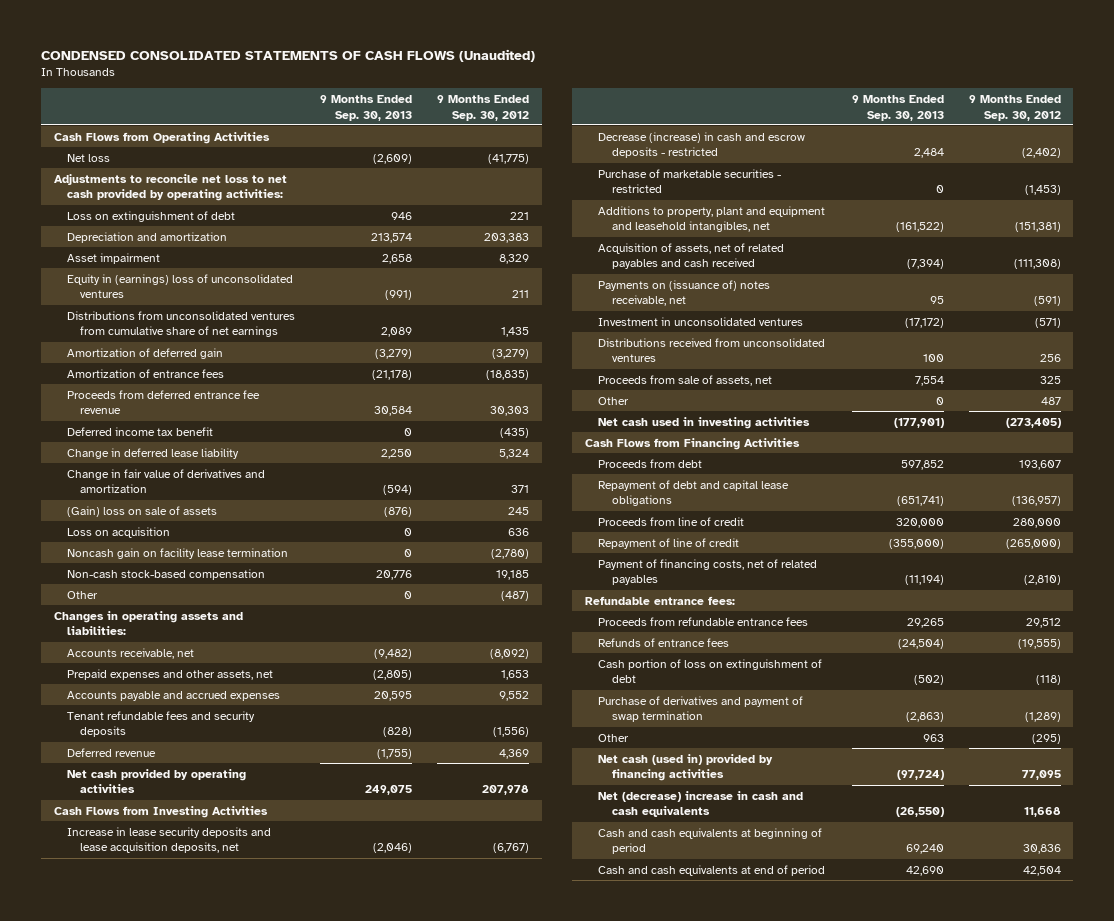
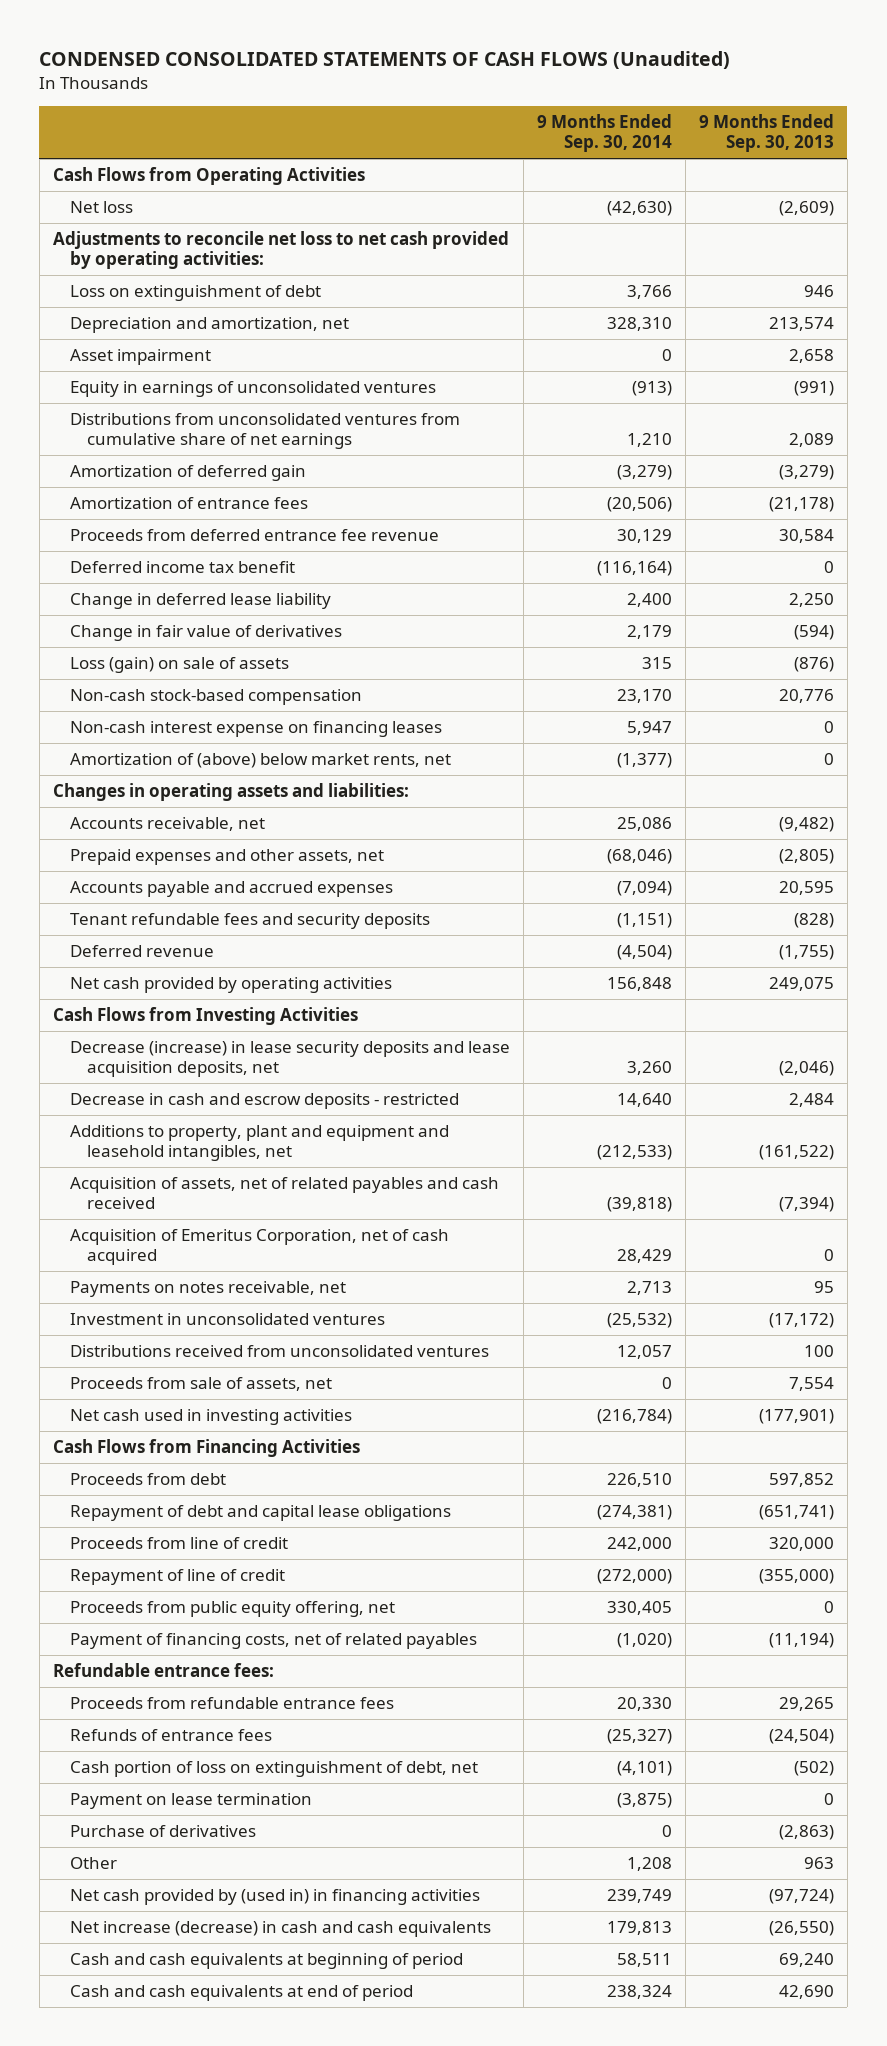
- | 9 Months Ended Sep. 30, 2013 | 9 Months Ended Sep. 30, 2012
+ | 9 Months Ended Sep. 30, 2014 | 9 Months Ended Sep. 30, 2013
- Depreciation and amortization | 213,574 | 203,383
+ Depreciation and amortization, net | 328,310 | 213,574
- Equity in (earnings) loss of unconsolidated ventures | (991) | 211
+ Equity in earnings of unconsolidated ventures | (913) | (991)
- Change in fair value of derivatives and amortization | (594) | 371
- (Gain) loss on sale of assets | (876) | 245
- Loss on acquisition | 0 | 636
- Noncash gain on facility lease termination | 0 | (2,780)
+ Change in fair value of derivatives | 2,179 | (594)
+ Loss (gain) on sale of assets | 315 | (876)
- Other | 0 | (487)
+ Non-cash interest expense on financing leases | 5,947 | 0
+ Amortization of (above) below market rents, net | (1,377) | 0
- Increase in lease security deposits and lease acquisition deposits, net | (2,046) | (6,767)
- Decrease (increase) in cash and escrow deposits - restricted | 2,484 | (2,402)
- Purchase of marketable securities - restricted | 0 | (1,453)
+ Decrease (increase) in lease security deposits and lease acquisition deposits, net | 3,260 | (2,046)
+ Decrease in cash and escrow deposits - restricted | 14,640 | 2,484
- Payments on (issuance of) notes receivable, net | 95 | (591)
+ Acquisition of Emeritus Corporation, net of cash acquired | 28,429 | 0
+ Payments on notes receivable, net | 2,713 | 95
- Other | 0 | 487
+ Proceeds from public equity offering, net | 330,405 | 0
- Cash portion of loss on extinguishment of debt | (502) | (118)
- Purchase of derivatives and payment of swap termination | (2,863) | (1,289)
+ Cash portion of loss on extinguishment of debt, net | (4,101) | (502)
+ Payment on lease termination | (3,875) | 0
+ Purchase of derivatives | 0 | (2,863)
- Net cash (used in) provided by financing activities | (97,724) | 77,095
- Net (decrease) increase in cash and cash equivalents | (26,550) | 11,668
+ Net cash provided by (used in) in financing activities | 239,749 | (97,724)
+ Net increase (decrease) in cash and cash equivalents | 179,813 | (26,550)

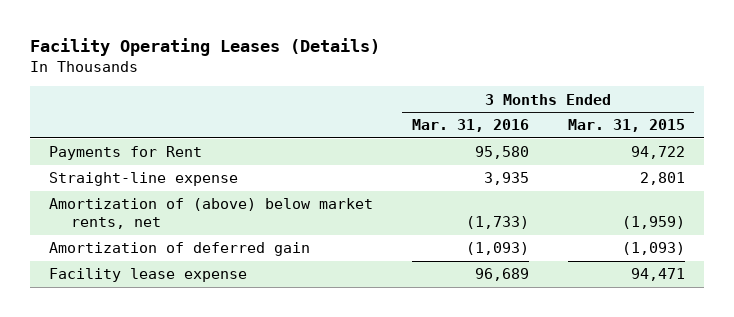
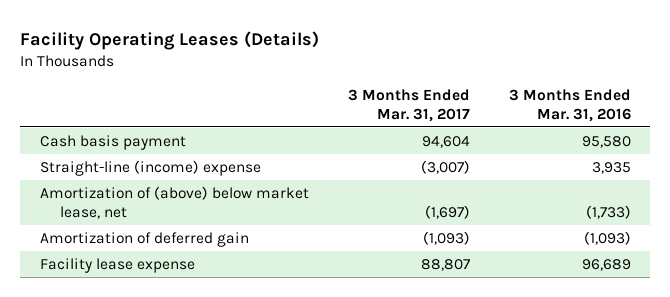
- | 3 Months Ended Mar. 31, 2016 | 3 Months Ended Mar. 31, 2015
+ | 3 Months Ended Mar. 31, 2017 | 3 Months Ended Mar. 31, 2016
- Payments for Rent | 95,580 | 94,722
- Straight-line expense | 3,935 | 2,801
- Amortization of (above) below market rents, net | (1,733) | (1,959)
+ Cash basis payment | 94,604 | 95,580
+ Straight-line (income) expense | (3,007) | 3,935
+ Amortization of (above) below market lease, net | (1,697) | (1,733)

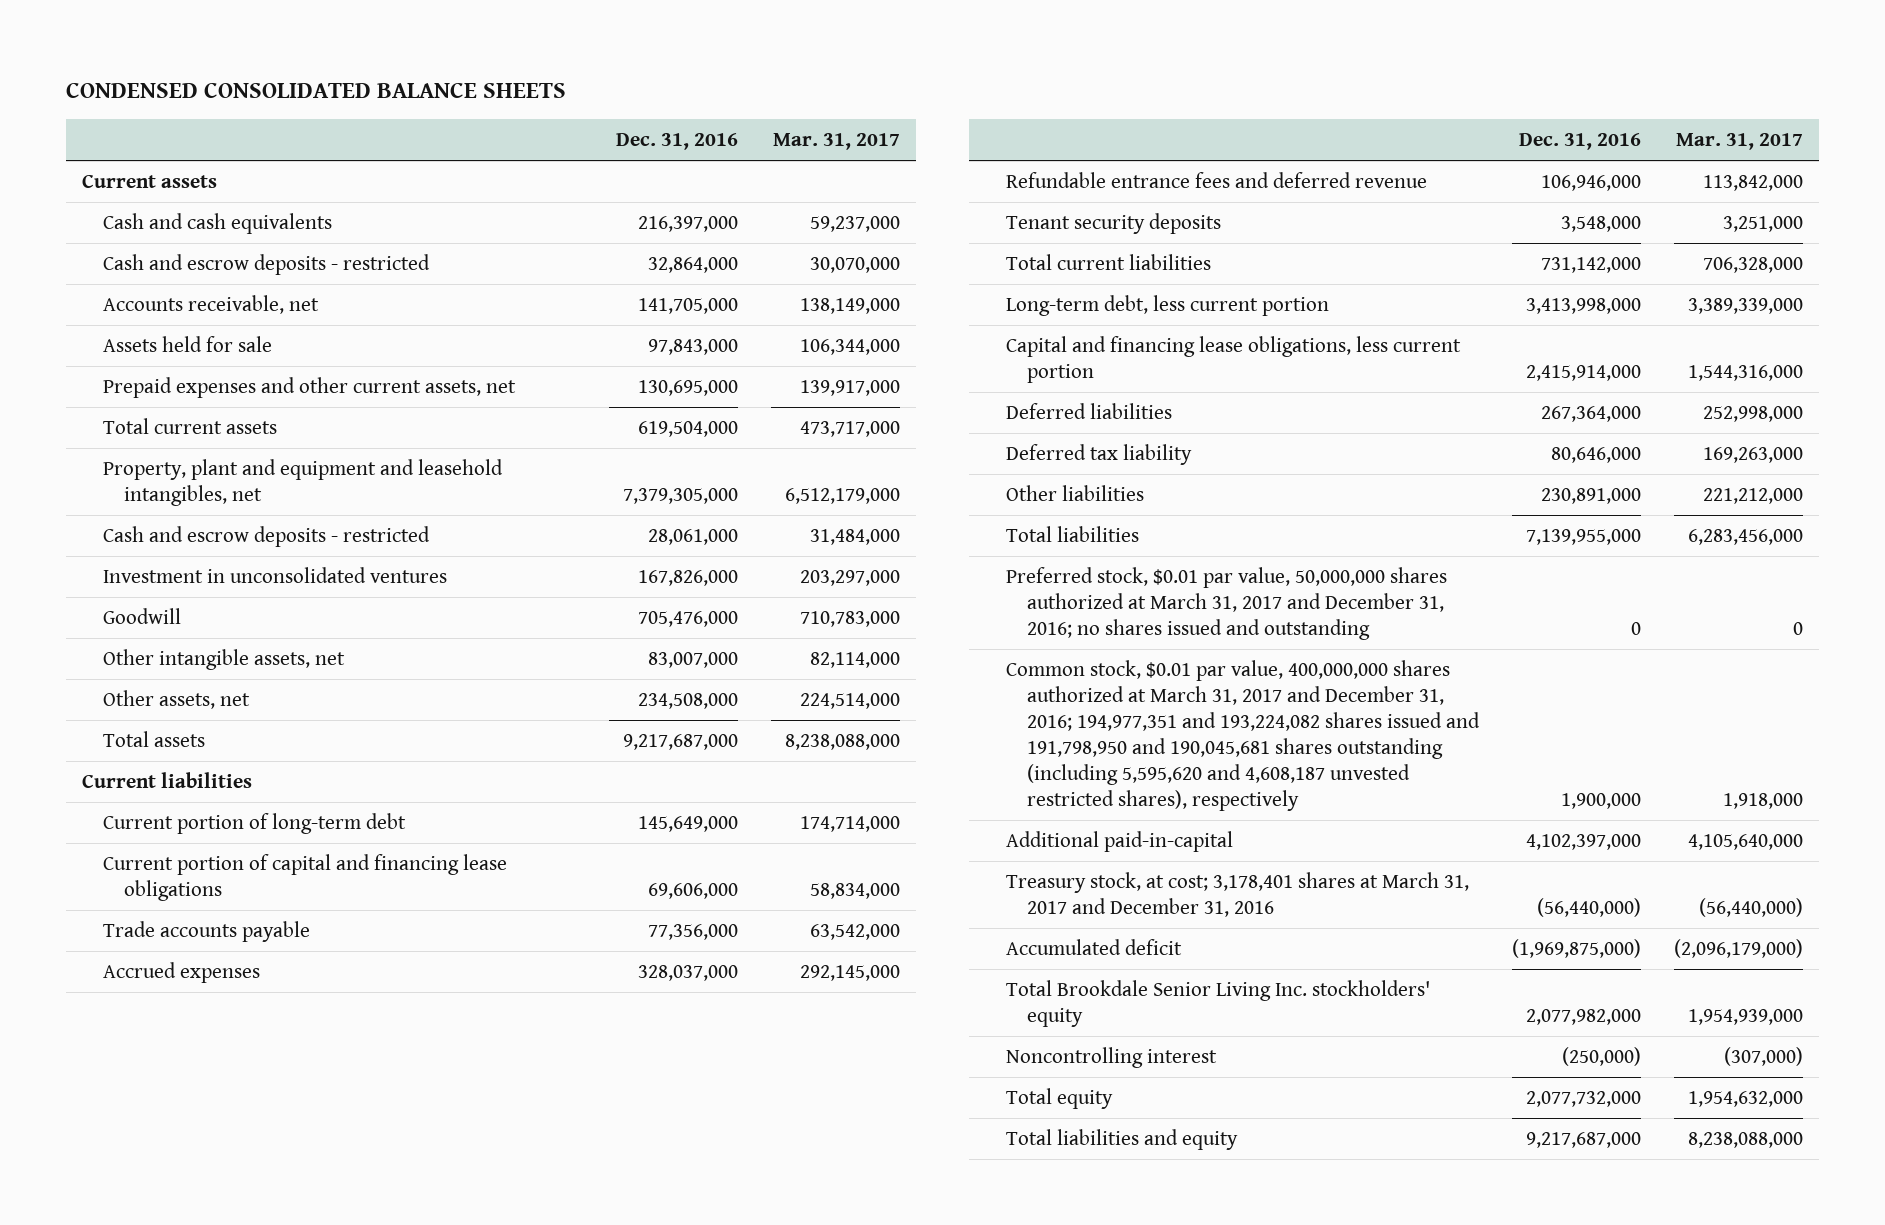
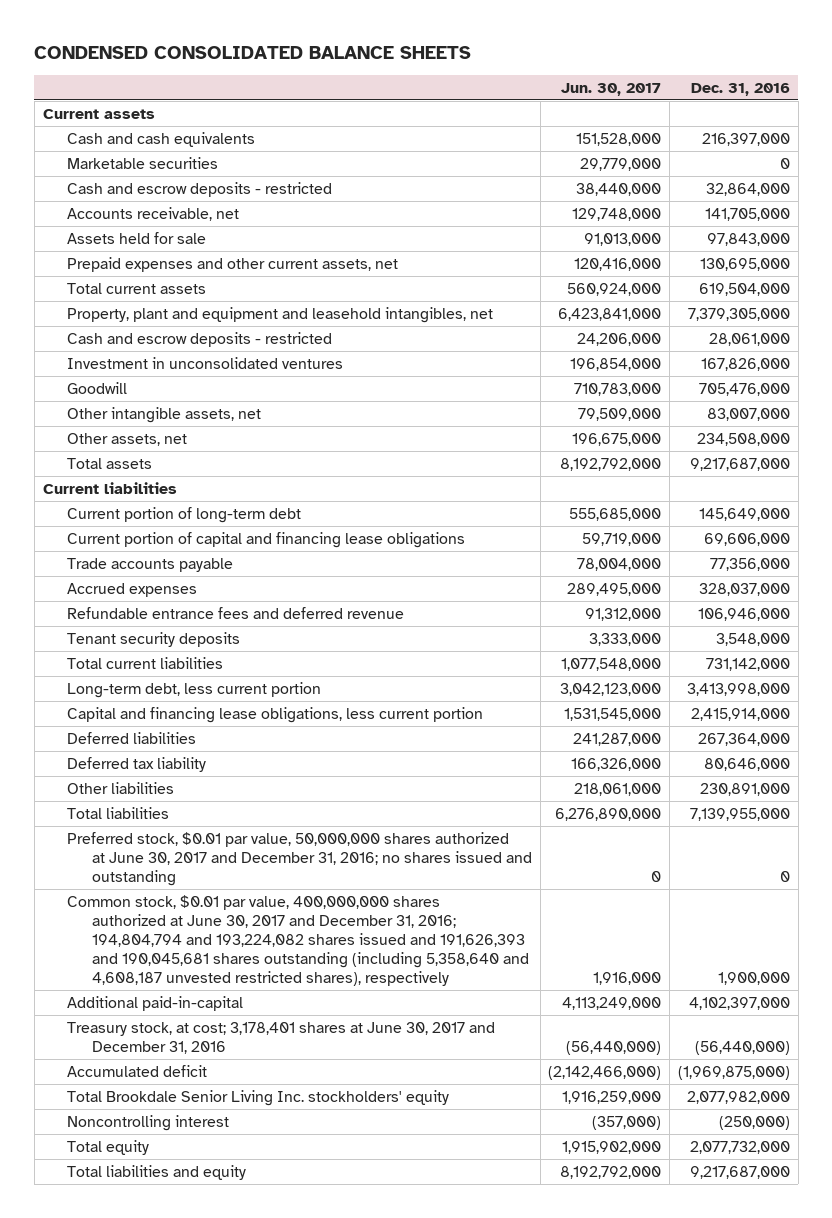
- | Dec. 31, 2016 | Mar. 31, 2017
+ | Jun. 30, 2017 | Dec. 31, 2016
+ Marketable securities | 29,779,000 | 0
- Preferred stock, $0.01 par value, 50,000,000 shares authorized at March 31, 2017 and December 31, 2016; no shares issued and outstanding | 0 | 0
- Common stock, $0.01 par value, 400,000,000 shares authorized at March 31, 2017 and December 31, 2016; 194,977,351 and 193,224,082 shares issued and 191,798,950 and 190,045,681 shares outstanding (including 5,595,620 and 4,608,187 unvested restricted shares), respectively | 1,900,000 | 1,918,000
+ Preferred stock, $0.01 par value, 50,000,000 shares authorized at June 30, 2017 and December 31, 2016; no shares issued and outstanding | 0 | 0
+ Common stock, $0.01 par value, 400,000,000 shares authorized at June 30, 2017 and December 31, 2016; 194,804,794 and 193,224,082 shares issued and 191,626,393 and 190,045,681 shares outstanding (including 5,358,640 and 4,608,187 unvested restricted shares), respectively | 1,916,000 | 1,900,000
- Treasury stock, at cost; 3,178,401 shares at March 31, 2017 and December 31, 2016 | (56,440,000) | (56,440,000)
+ Treasury stock, at cost; 3,178,401 shares at June 30, 2017 and December 31, 2016 | (56,440,000) | (56,440,000)

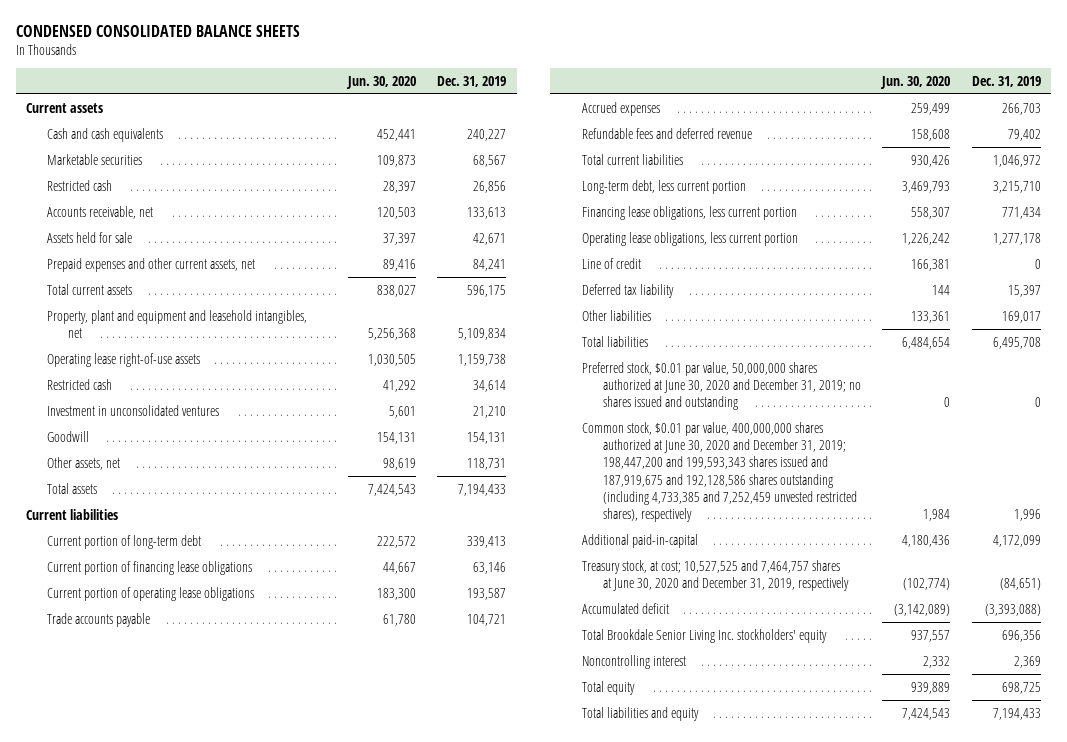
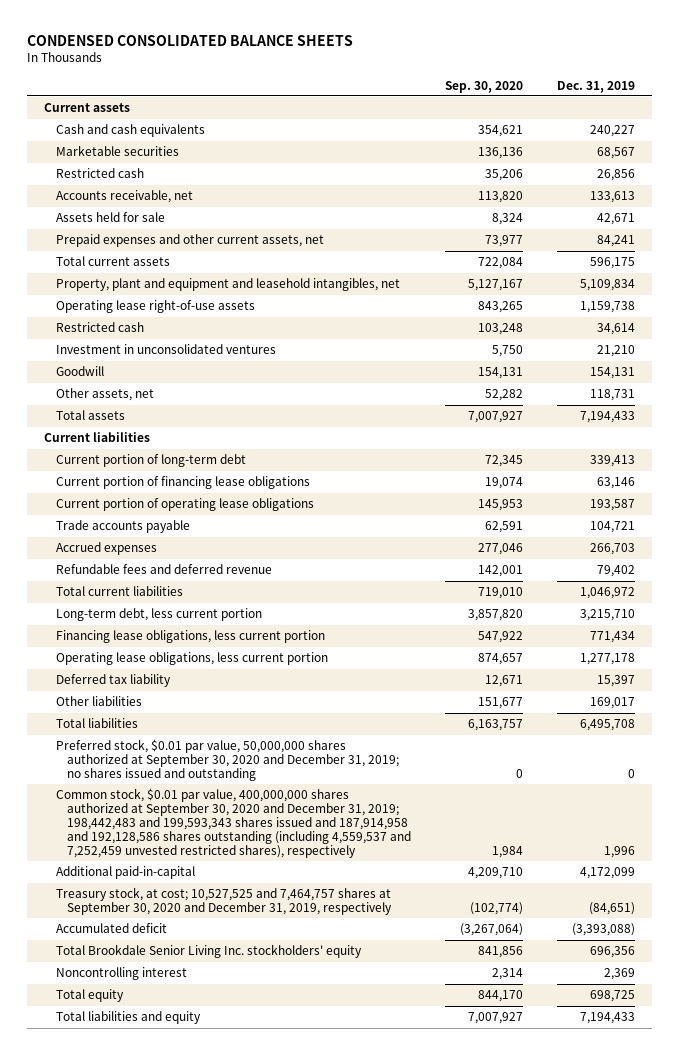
- | Jun. 30, 2020 | Dec. 31, 2019
+ | Sep. 30, 2020 | Dec. 31, 2019
- Line of credit | 166,381 | 0
- Preferred stock, $0.01 par value, 50,000,000 shares authorized at June 30, 2020 and December 31, 2019; no shares issued and outstanding | 0 | 0
- Common stock, $0.01 par value, 400,000,000 shares authorized at June 30, 2020 and December 31, 2019; 198,447,200 and 199,593,343 shares issued and 187,919,675 and 192,128,586 shares outstanding (including 4,733,385 and 7,252,459 unvested restricted shares), respectively | 1,984 | 1,996
+ Preferred stock, $0.01 par value, 50,000,000 shares authorized at September 30, 2020 and December 31, 2019; no shares issued and outstanding | 0 | 0
+ Common stock, $0.01 par value, 400,000,000 shares authorized at September 30, 2020 and December 31, 2019; 198,442,483 and 199,593,343 shares issued and 187,914,958 and 192,128,586 shares outstanding (including 4,559,537 and 7,252,459 unvested restricted shares), respectively | 1,984 | 1,996
- Treasury stock, at cost; 10,527,525 and 7,464,757 shares at June 30, 2020 and December 31, 2019, respectively | (102,774) | (84,651)
+ Treasury stock, at cost; 10,527,525 and 7,464,757 shares at September 30, 2020 and December 31, 2019, respectively | (102,774) | (84,651)

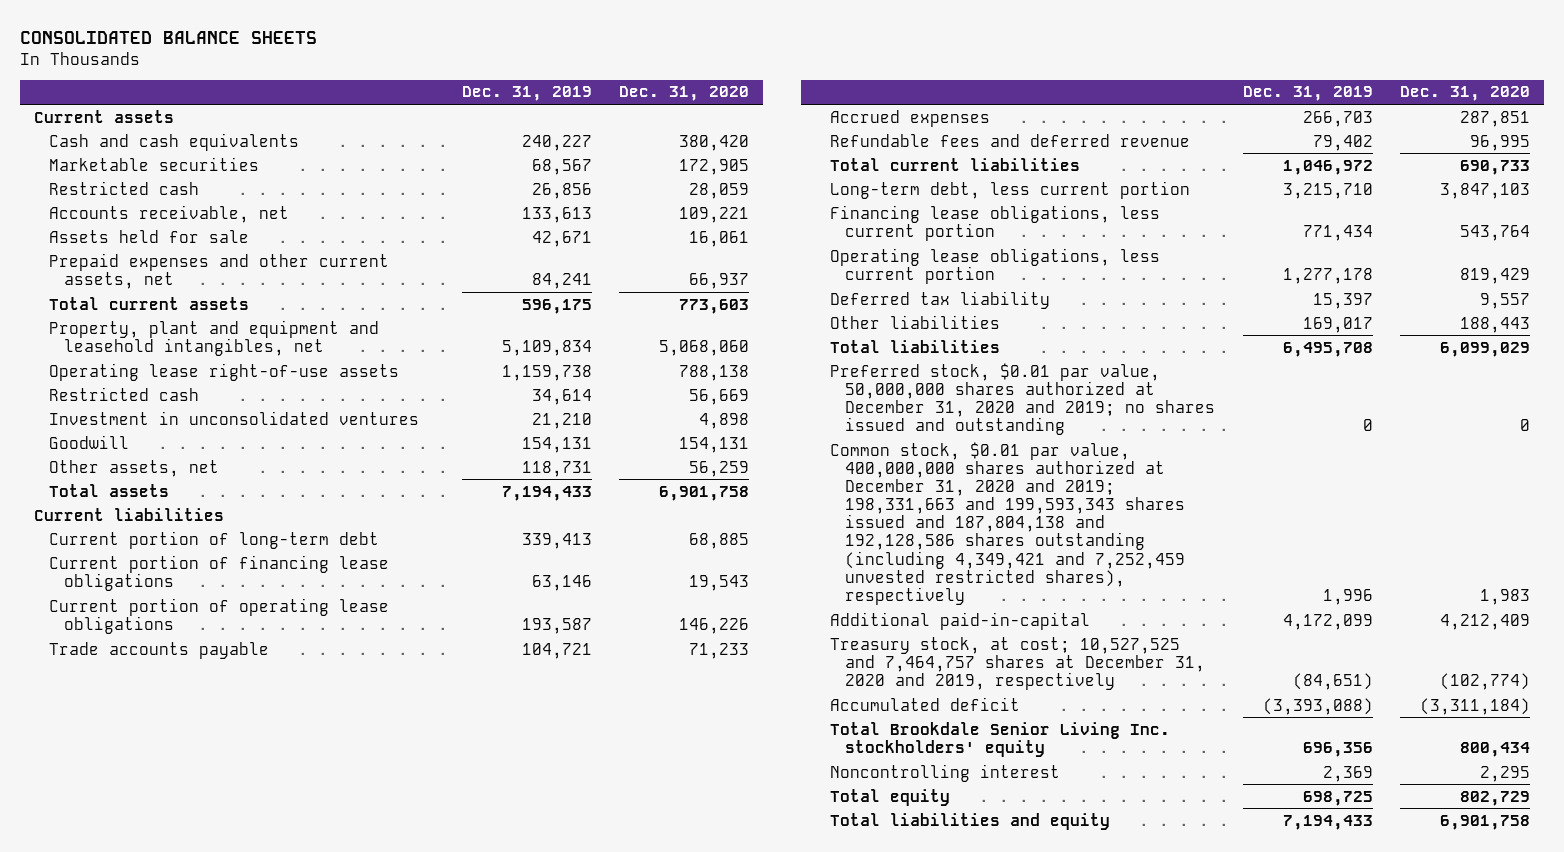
- CONDENSED CONSOLIDATED BALANCE SHEETS
+ CONSOLIDATED BALANCE SHEETS
- | Sep. 30, 2020 | Dec. 31, 2019
+ | Dec. 31, 2019 | Dec. 31, 2020
- Preferred stock, $0.01 par value, 50,000,000 shares authorized at September 30, 2020 and December 31, 2019; no shares issued and outstanding | 0 | 0
- Common stock, $0.01 par value, 400,000,000 shares authorized at September 30, 2020 and December 31, 2019; 198,442,483 and 199,593,343 shares issued and 187,914,958 and 192,128,586 shares outstanding (including 4,559,537 and 7,252,459 unvested restricted shares), respectively | 1,984 | 1,996
+ Preferred stock, $0.01 par value, 50,000,000 shares authorized at December 31, 2020 and 2019; no shares issued and outstanding | 0 | 0
+ Common stock, $0.01 par value, 400,000,000 shares authorized at December 31, 2020 and 2019; 198,331,663 and 199,593,343 shares issued and 187,804,138 and 192,128,586 shares outstanding (including 4,349,421 and 7,252,459 unvested restricted shares), respectively | 1,996 | 1,983
- Treasury stock, at cost; 10,527,525 and 7,464,757 shares at September 30, 2020 and December 31, 2019, respectively | (102,774) | (84,651)
+ Treasury stock, at cost; 10,527,525 and 7,464,757 shares at December 31, 2020 and 2019, respectively | (84,651) | (102,774)

